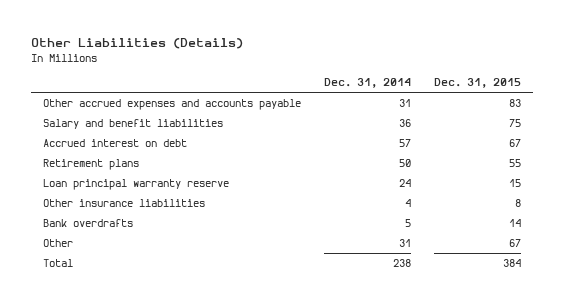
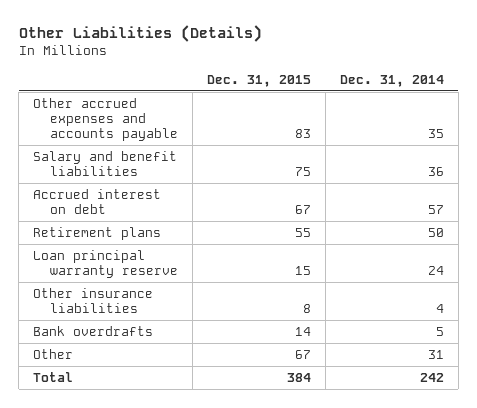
- | Dec. 31, 2014 | Dec. 31, 2015
+ | Dec. 31, 2015 | Dec. 31, 2014
- Other accrued expenses and accounts payable | 31 | 83
+ Other accrued expenses and accounts payable | 83 | 35
- Total | 238 | 384
+ Total | 384 | 242

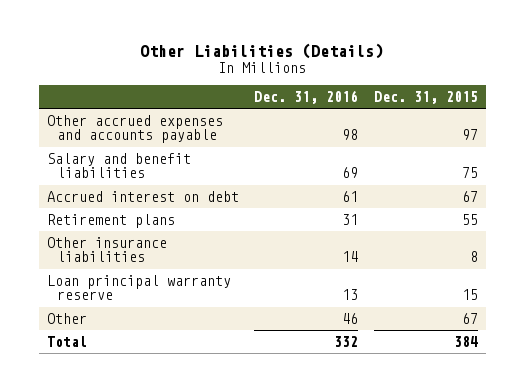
- | Dec. 31, 2015 | Dec. 31, 2014
+ | Dec. 31, 2016 | Dec. 31, 2015
- Other accrued expenses and accounts payable | 83 | 35
+ Other accrued expenses and accounts payable | 98 | 97
- Bank overdrafts | 14 | 5
moved down: Loan principal warranty reserve | 13 | 15

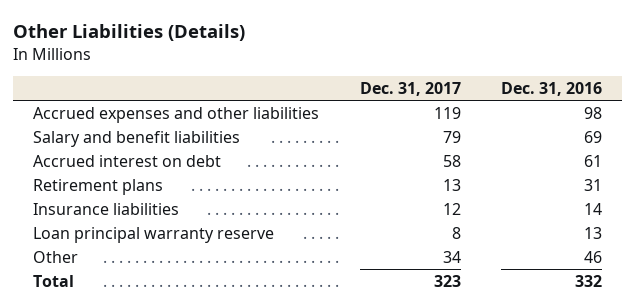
- | Dec. 31, 2016 | Dec. 31, 2015
+ | Dec. 31, 2017 | Dec. 31, 2016
- Other accrued expenses and accounts payable | 98 | 97
+ Accrued expenses and other liabilities | 119 | 98
- Other insurance liabilities | 14 | 8
+ Insurance liabilities | 12 | 14

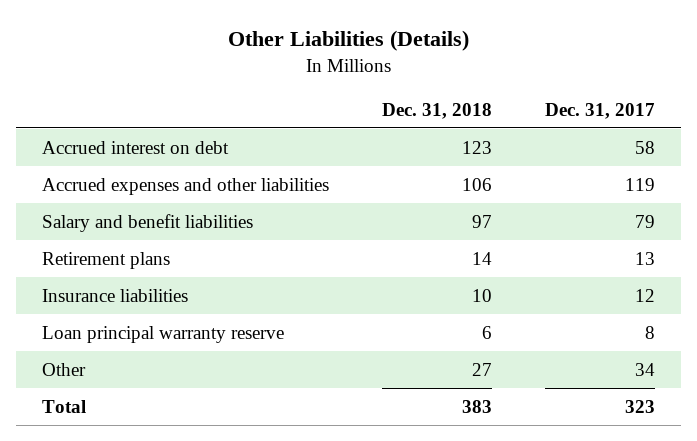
- | Dec. 31, 2017 | Dec. 31, 2016
+ | Dec. 31, 2018 | Dec. 31, 2017
moved up: Accrued interest on debt | 123 | 58

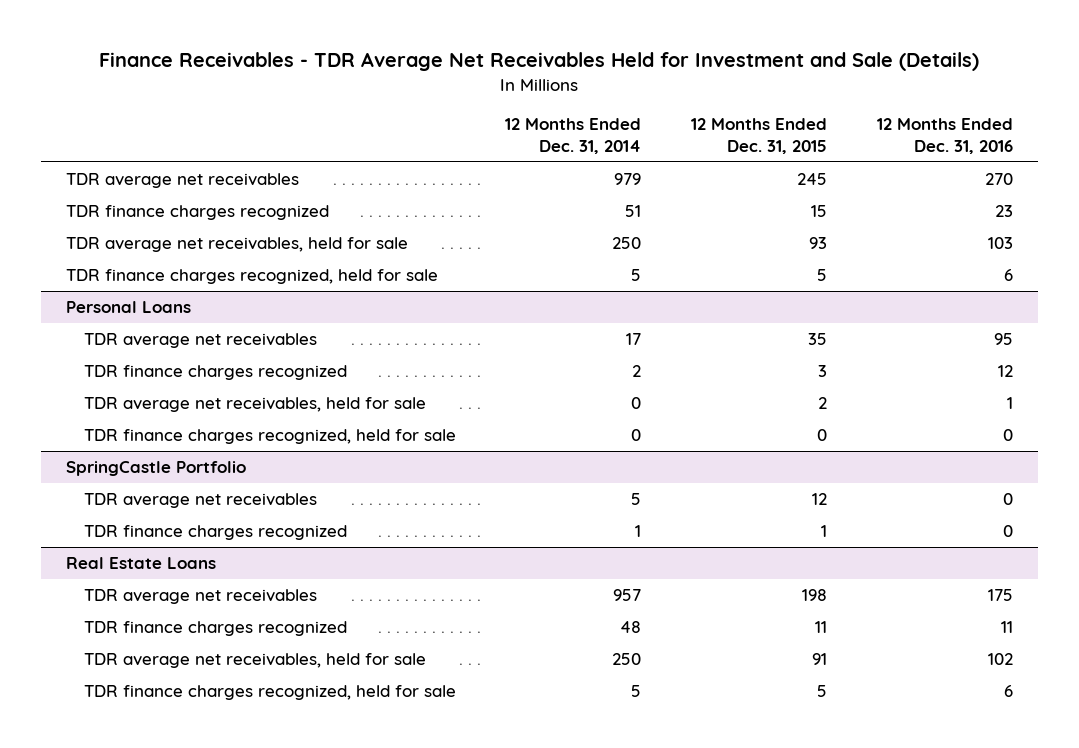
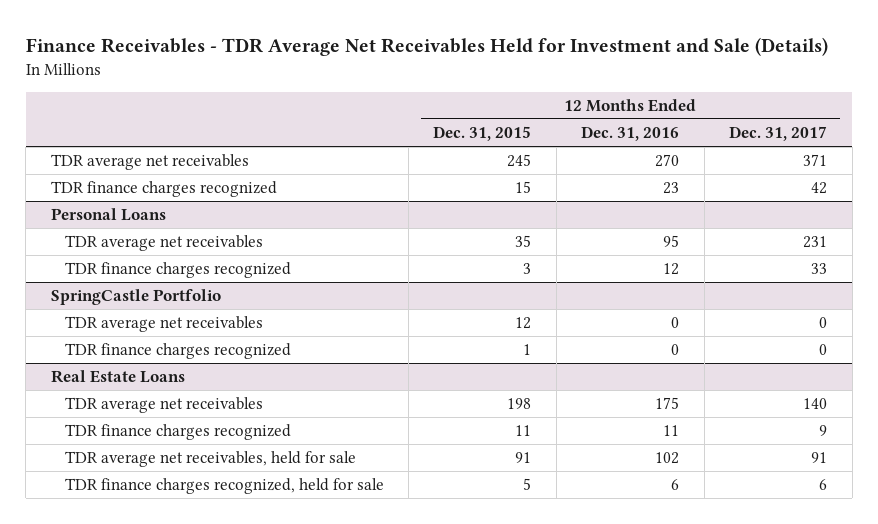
- | 12 Months Ended Dec. 31, 2014 | 12 Months Ended Dec. 31, 2015 | 12 Months Ended Dec. 31, 2016
+ | 12 Months Ended Dec. 31, 2015 | 12 Months Ended Dec. 31, 2016 | 12 Months Ended Dec. 31, 2017
- TDR average net receivables, held for sale | 250 | 93 | 103
- TDR finance charges recognized, held for sale | 5 | 5 | 6
@ Personal Loans
- TDR average net receivables, held for sale | 0 | 2 | 1
- TDR finance charges recognized, held for sale | 0 | 0 | 0

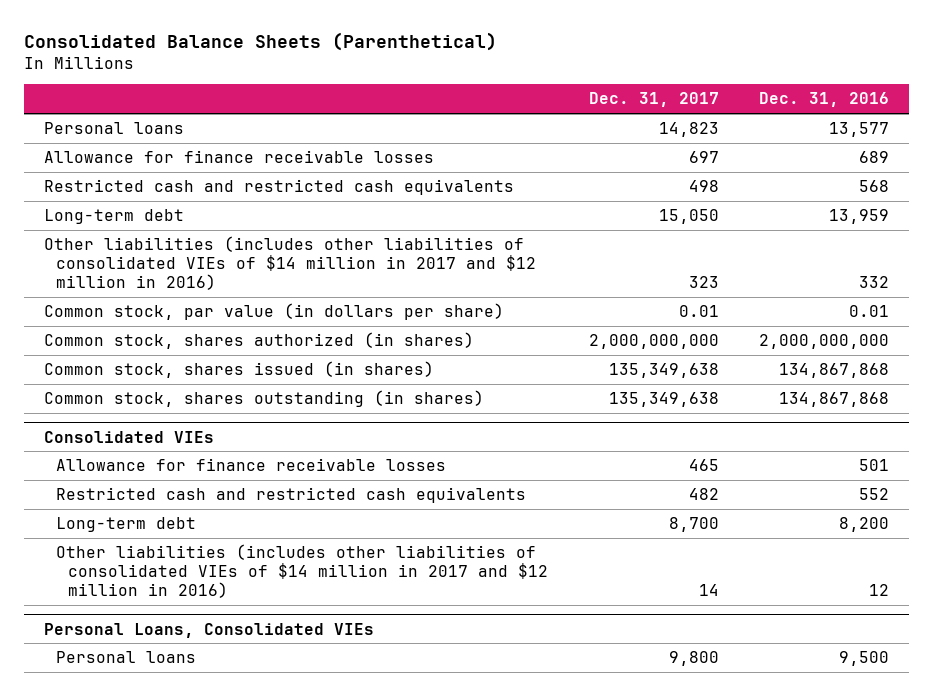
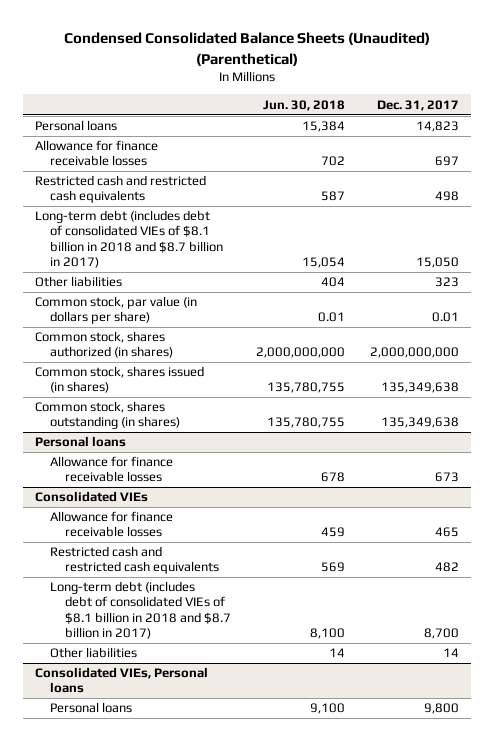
- Consolidated Balance Sheets (Parenthetical)
+ Condensed Consolidated Balance Sheets (Unaudited) (Parenthetical)
- | Dec. 31, 2017 | Dec. 31, 2016
+ | Jun. 30, 2018 | Dec. 31, 2017
- Long-term debt | 15,050 | 13,959
- Other liabilities (includes other liabilities of consolidated VIEs of $14 million in 2017 and $12 million in 2016) | 323 | 332
+ Long-term debt (includes debt of consolidated VIEs of $8.1 billion in 2018 and $8.7 billion in 2017) | 15,054 | 15,050
+ Other liabilities | 404 | 323
+ Personal loans
+ Allowance for finance receivable losses | 678 | 673
@ Consolidated VIEs
- Long-term debt | 8,700 | 8,200
- Other liabilities (includes other liabilities of consolidated VIEs of $14 million in 2017 and $12 million in 2016) | 14 | 12
- Personal Loans, Consolidated VIEs
@ Consolidated VIEs
+ Long-term debt (includes debt of consolidated VIEs of $8.1 billion in 2018 and $8.7 billion in 2017) | 8,100 | 8,700
+ Other liabilities | 14 | 14
+ Consolidated VIEs, Personal loans

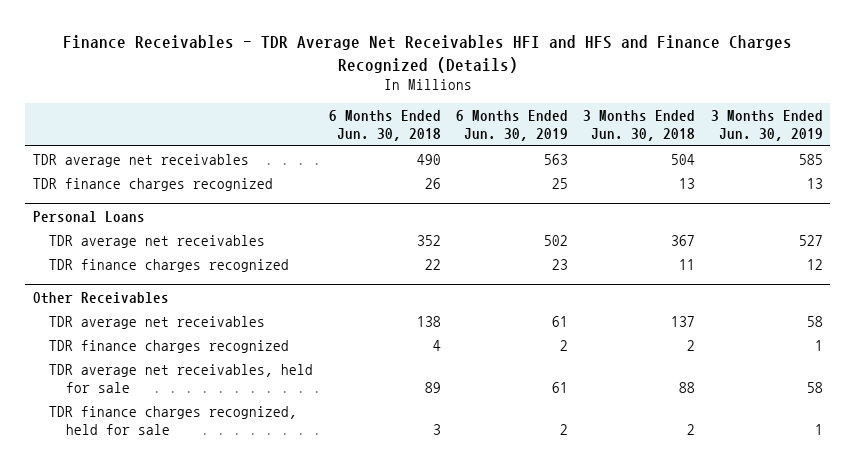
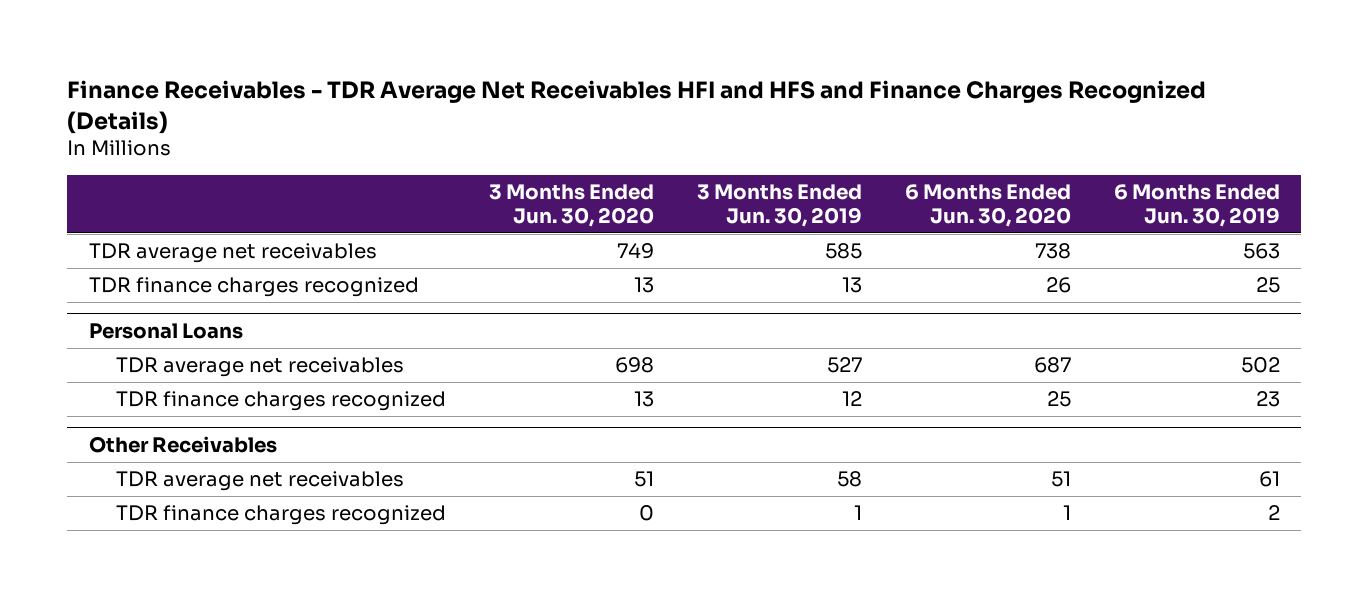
- | 6 Months Ended Jun. 30, 2018 | 6 Months Ended Jun. 30, 2019 | 3 Months Ended Jun. 30, 2018 | 3 Months Ended Jun. 30, 2019
+ | 3 Months Ended Jun. 30, 2020 | 3 Months Ended Jun. 30, 2019 | 6 Months Ended Jun. 30, 2020 | 6 Months Ended Jun. 30, 2019
@ Other Receivables
- TDR average net receivables, held for sale | 89 | 61 | 88 | 58
- TDR finance charges recognized, held for sale | 3 | 2 | 2 | 1

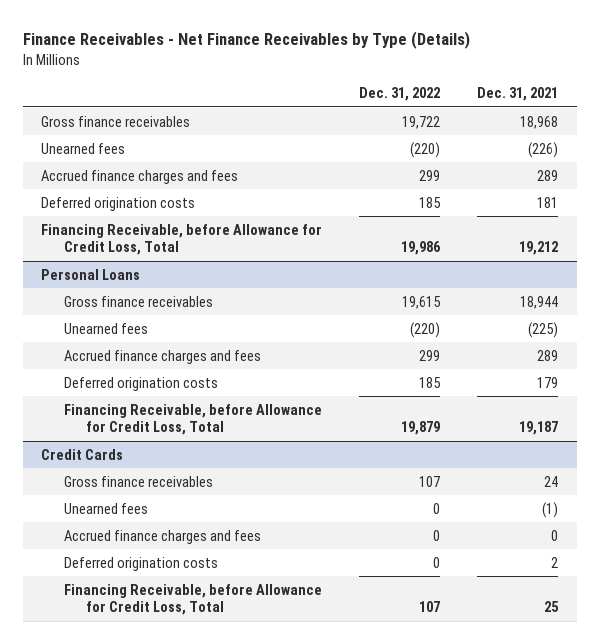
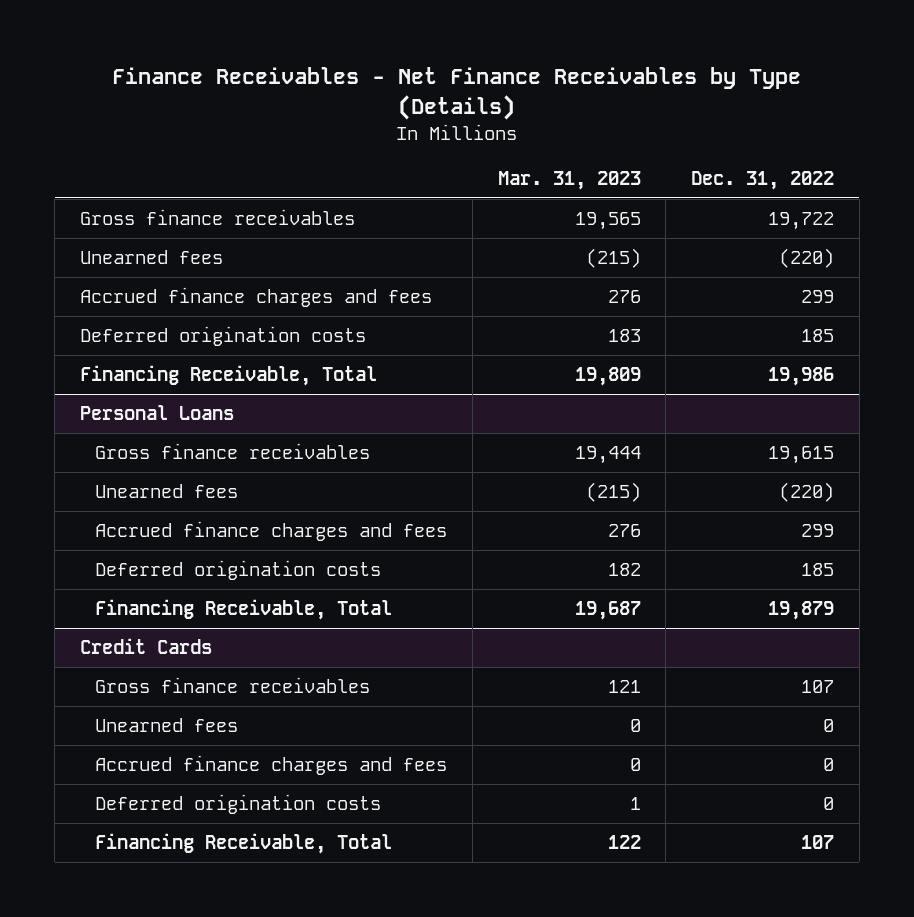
- | Dec. 31, 2022 | Dec. 31, 2021
+ | Mar. 31, 2023 | Dec. 31, 2022
- Financing Receivable, before Allowance for Credit Loss, Total | 19,986 | 19,212
+ Financing Receivable, Total | 19,809 | 19,986
@ Personal Loans
- Financing Receivable, before Allowance for Credit Loss, Total | 19,879 | 19,187
+ Financing Receivable, Total | 19,687 | 19,879
@ Credit Cards
- Financing Receivable, before Allowance for Credit Loss, Total | 107 | 25
+ Financing Receivable, Total | 122 | 107

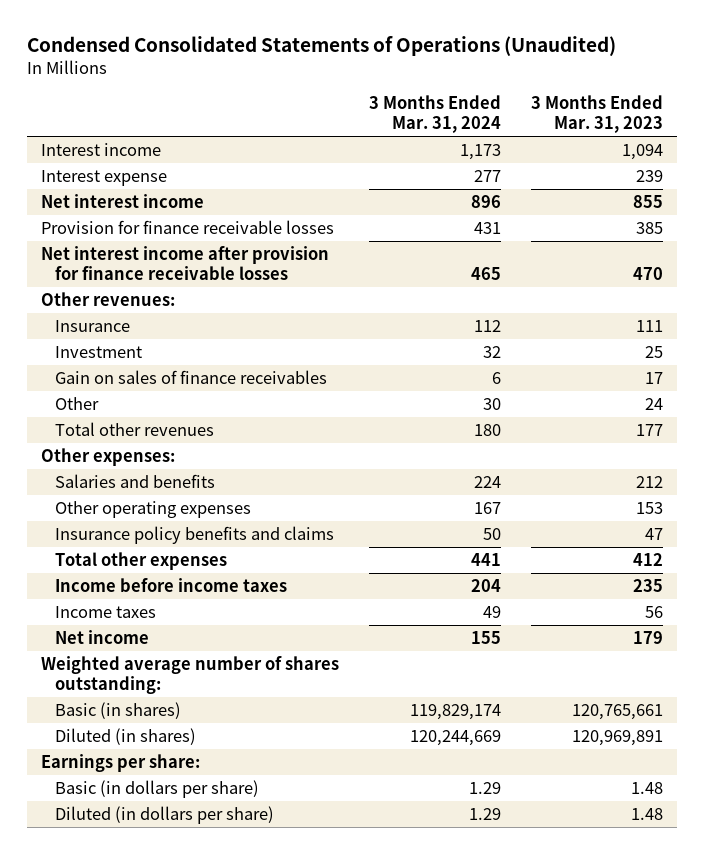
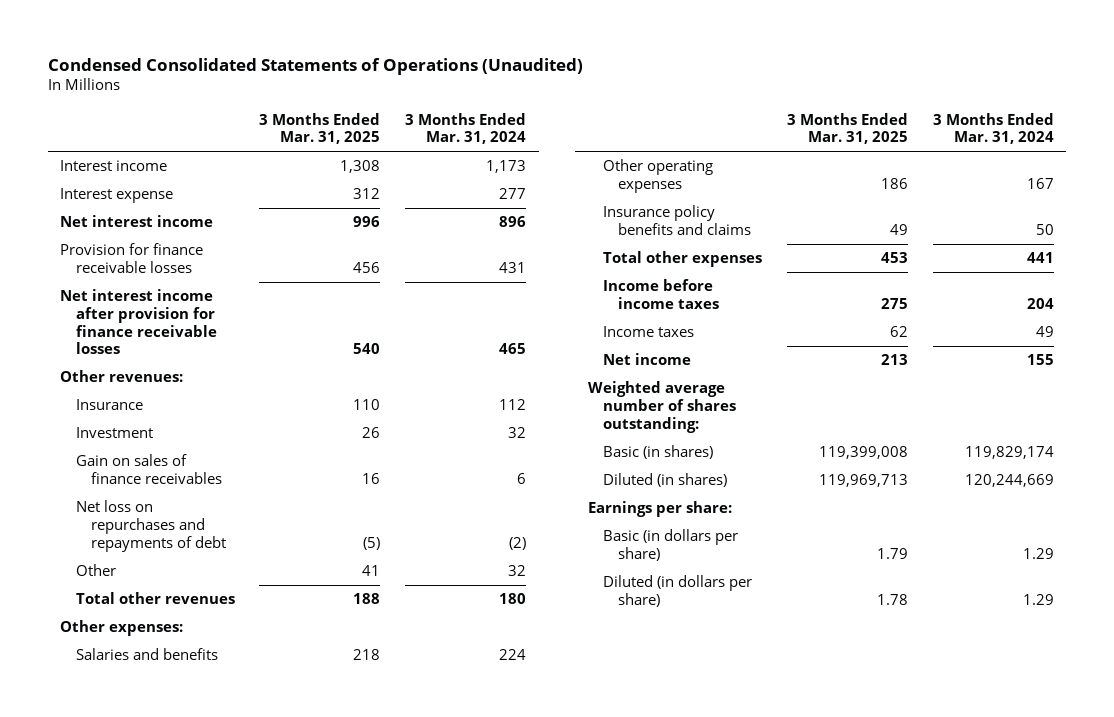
- | 3 Months Ended Mar. 31, 2024 | 3 Months Ended Mar. 31, 2023
+ | 3 Months Ended Mar. 31, 2025 | 3 Months Ended Mar. 31, 2024
- Other | 30 | 24
+ Net loss on repurchases and repayments of debt | (5) | (2)
+ Other | 41 | 32

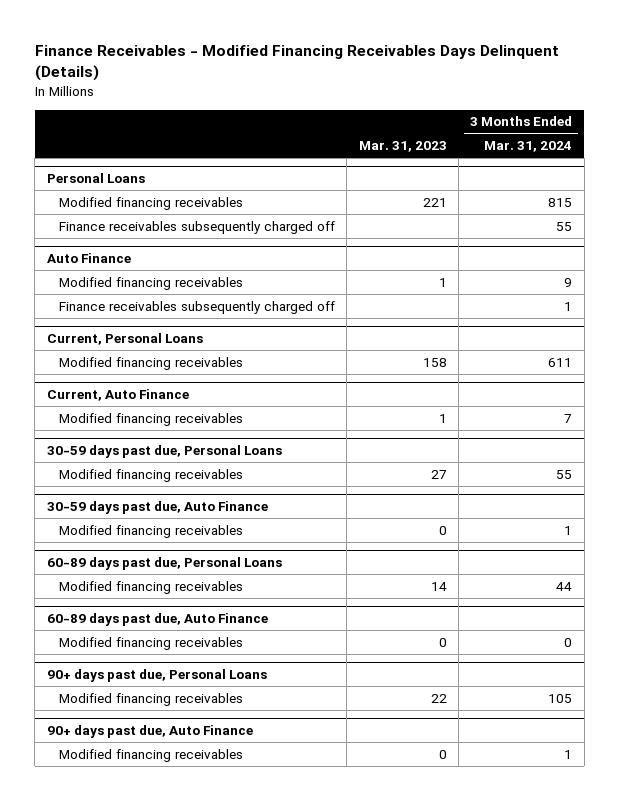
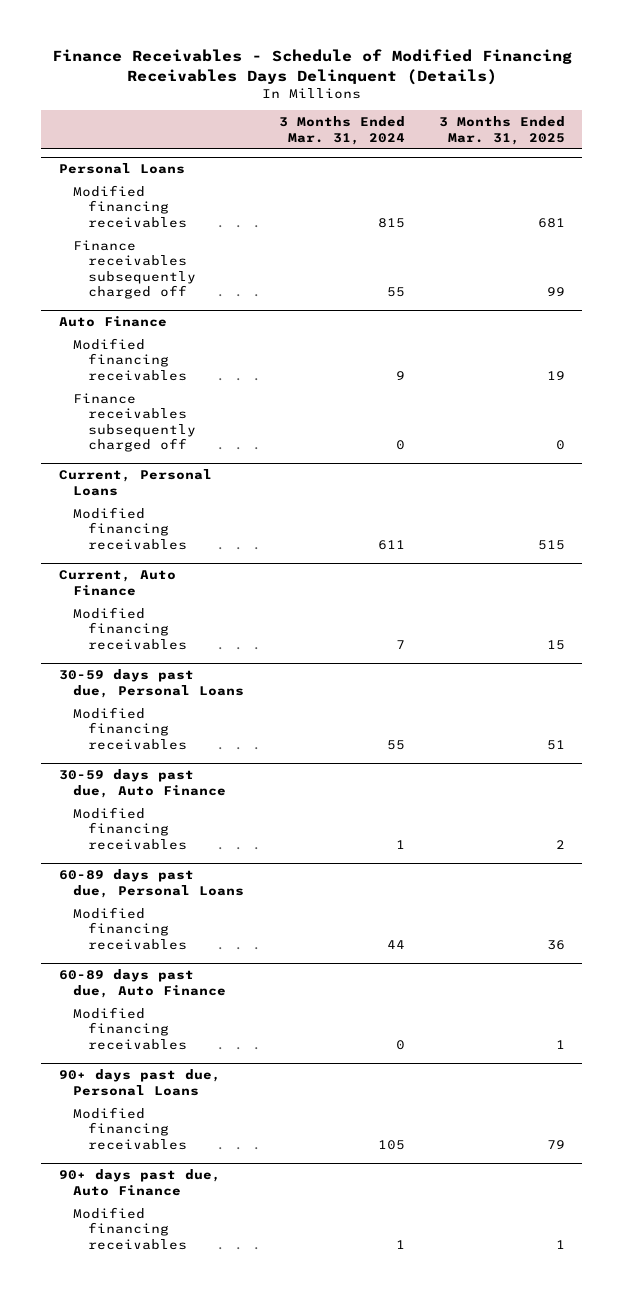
- Finance Receivables - Modified Financing Receivables Days Delinquent (Details)
+ Finance Receivables - Schedule of Modified Financing Receivables Days Delinquent (Details)
- | Mar. 31, 2023 | 3 Months Ended Mar. 31, 2024
+ | 3 Months Ended Mar. 31, 2024 | 3 Months Ended Mar. 31, 2025
@ Auto Finance
- Finance receivables subsequently charged off | | 1
+ Finance receivables subsequently charged off | 0 | 0

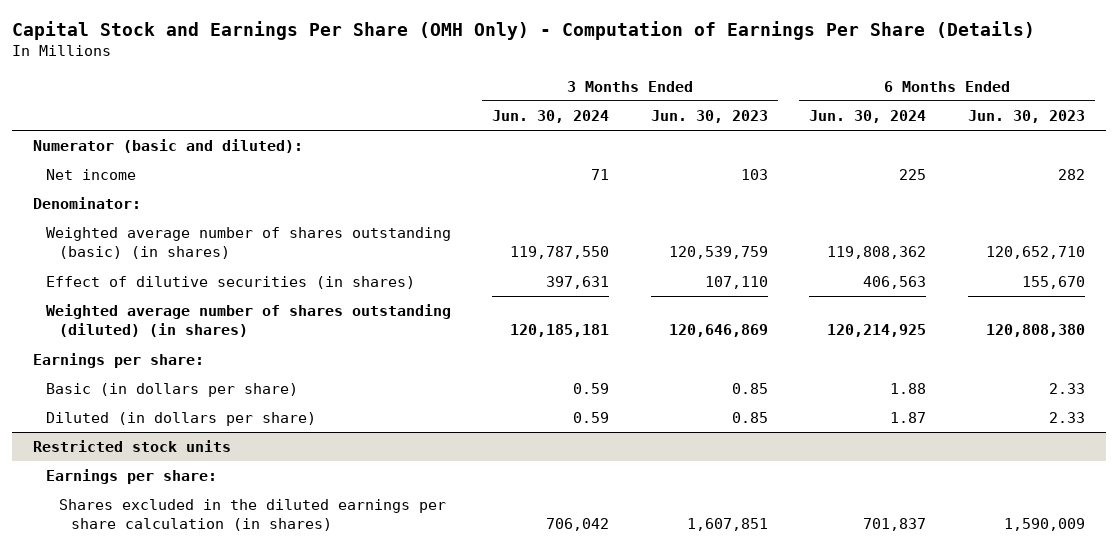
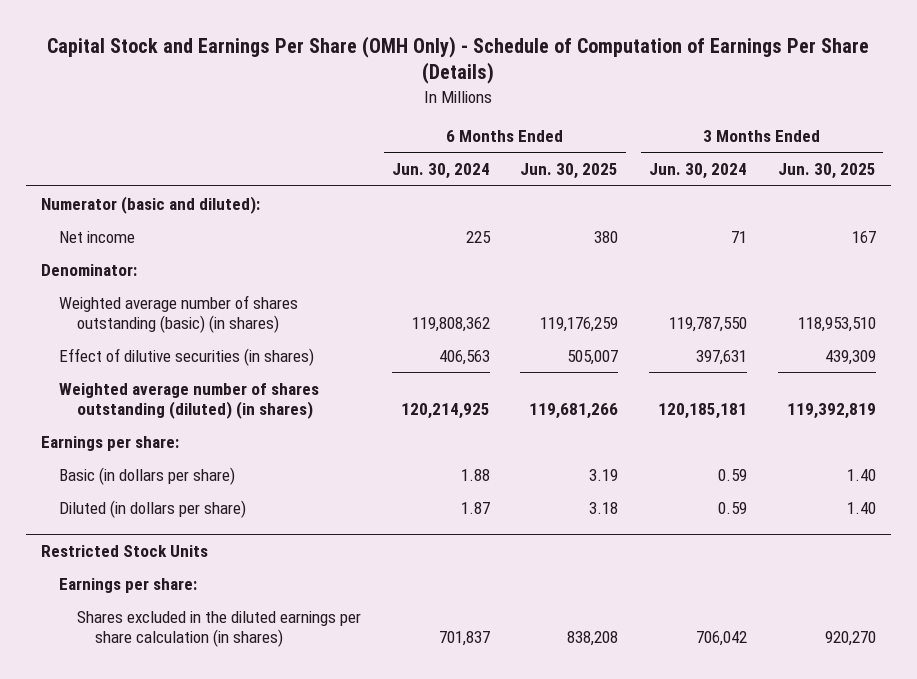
- Capital Stock and Earnings Per Share (OMH Only) - Computation of Earnings Per Share (Details)
+ Capital Stock and Earnings Per Share (OMH Only) - Schedule of Computation of Earnings Per Share (Details)
- | 3 Months Ended Jun. 30, 2024 | 3 Months Ended Jun. 30, 2023 | 6 Months Ended Jun. 30, 2024 | 6 Months Ended Jun. 30, 2023
+ | 6 Months Ended Jun. 30, 2024 | 6 Months Ended Jun. 30, 2025 | 3 Months Ended Jun. 30, 2024 | 3 Months Ended Jun. 30, 2025
- Restricted stock units
+ Restricted Stock Units

